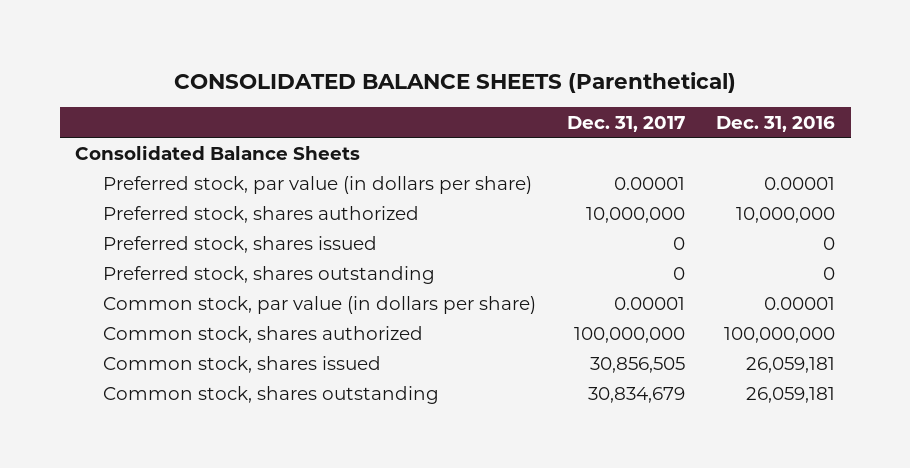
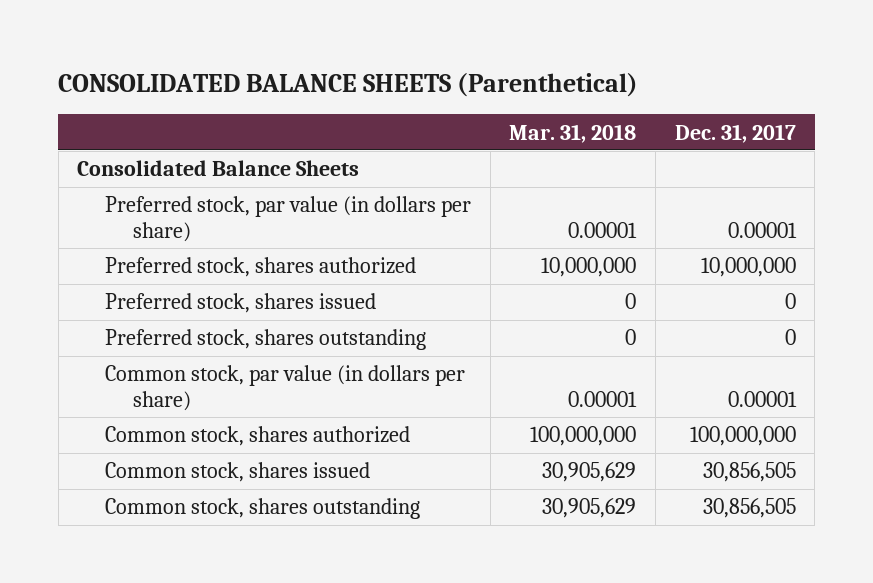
- | Dec. 31, 2017 | Dec. 31, 2016
+ | Mar. 31, 2018 | Dec. 31, 2017
- Common stock, shares outstanding | 30,834,679 | 26,059,181
+ Common stock, shares outstanding | 30,905,629 | 30,856,505

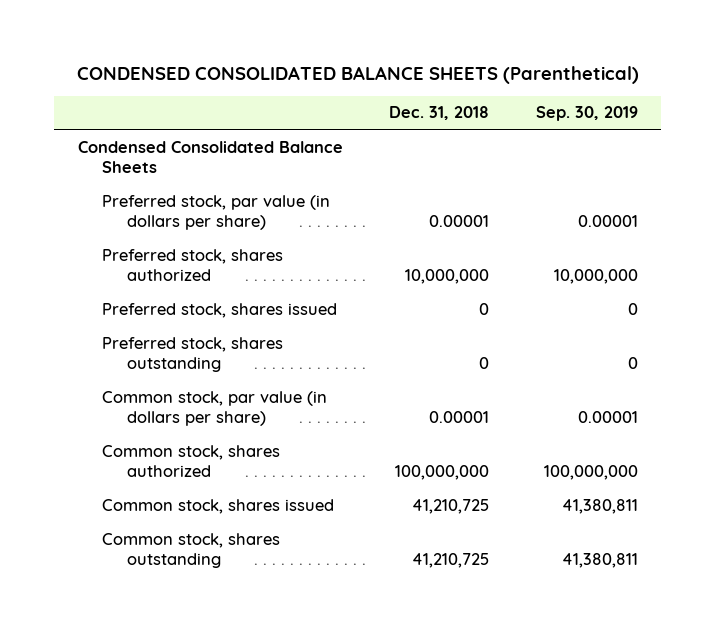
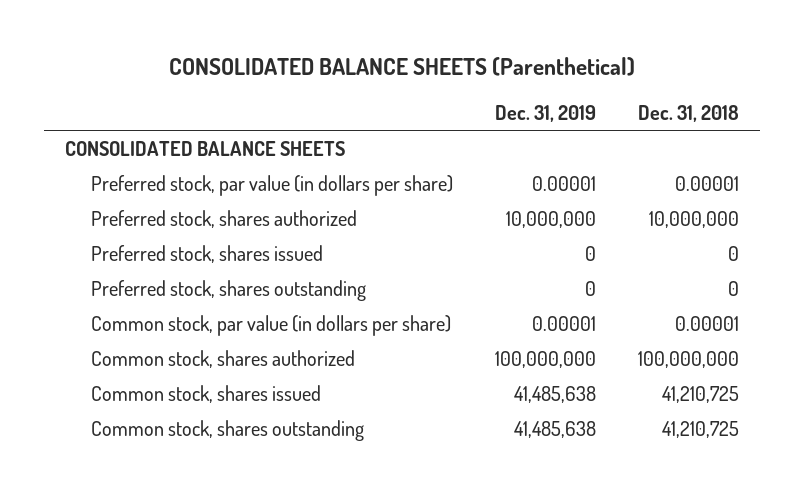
- CONDENSED CONSOLIDATED BALANCE SHEETS (Parenthetical)
+ CONSOLIDATED BALANCE SHEETS (Parenthetical)
- | Dec. 31, 2018 | Sep. 30, 2019
+ | Dec. 31, 2019 | Dec. 31, 2018
- Condensed Consolidated Balance Sheets
+ CONSOLIDATED BALANCE SHEETS

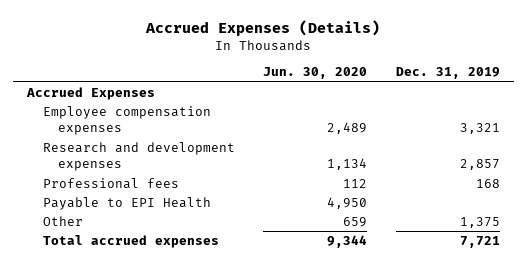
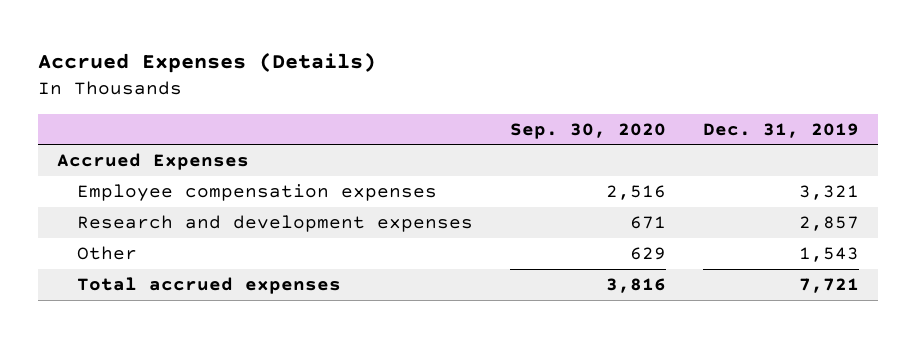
- | Jun. 30, 2020 | Dec. 31, 2019
+ | Sep. 30, 2020 | Dec. 31, 2019
- Professional fees | 112 | 168
- Payable to EPI Health | 4,950 |
- Other | 659 | 1,375
+ Other | 629 | 1,543

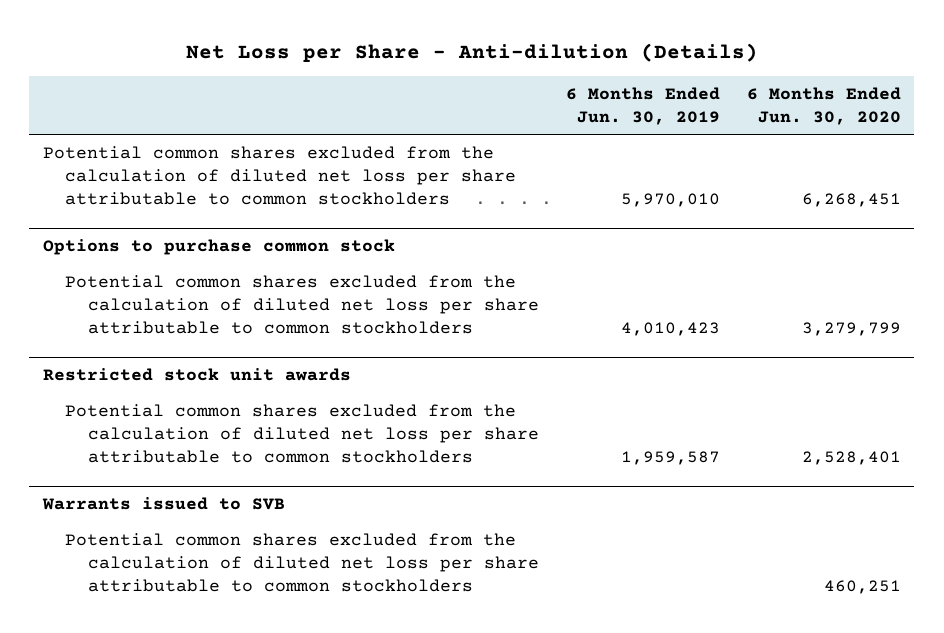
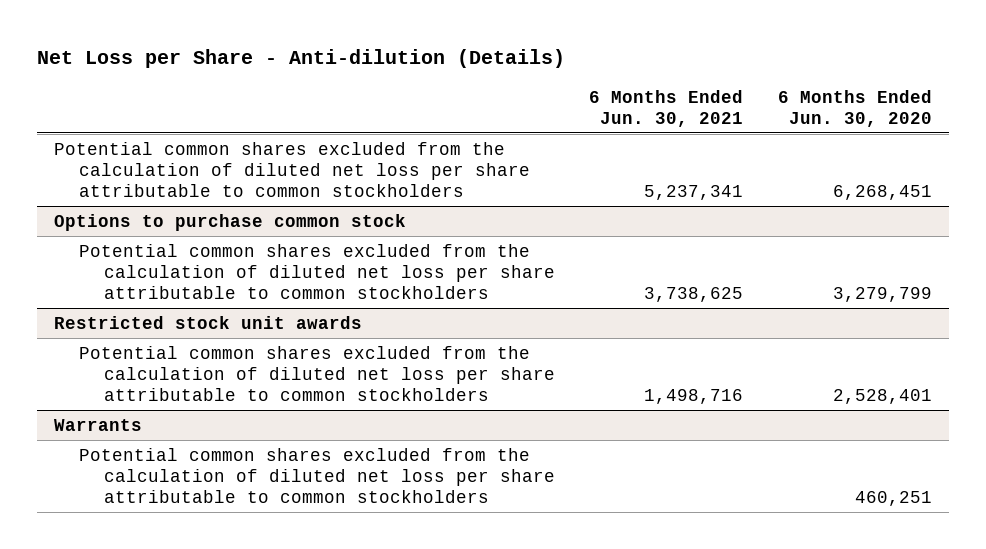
- | 6 Months Ended Jun. 30, 2019 | 6 Months Ended Jun. 30, 2020
+ | 6 Months Ended Jun. 30, 2021 | 6 Months Ended Jun. 30, 2020
- Warrants issued to SVB
+ Warrants

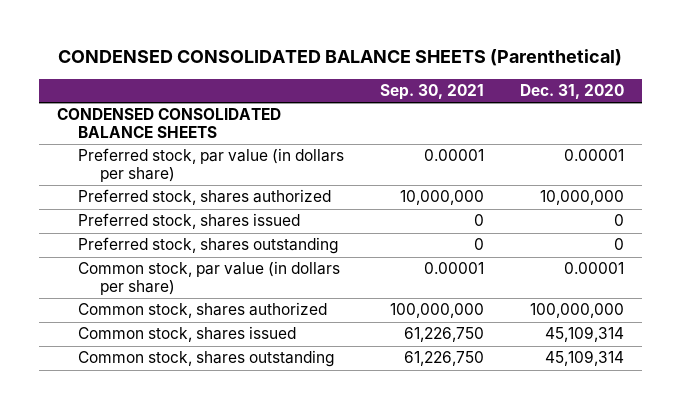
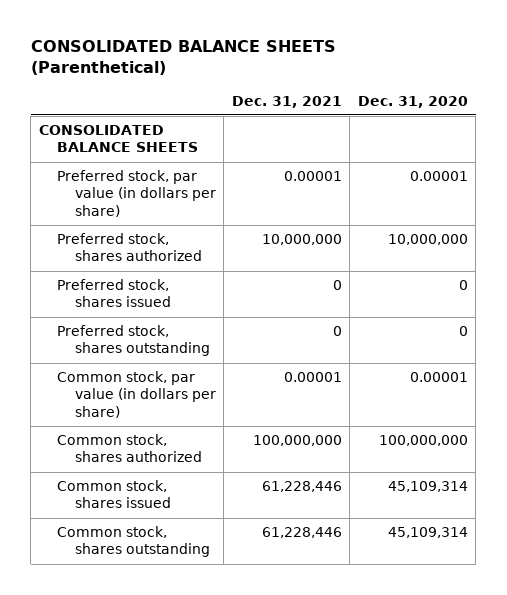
- CONDENSED CONSOLIDATED BALANCE SHEETS (Parenthetical)
+ CONSOLIDATED BALANCE SHEETS (Parenthetical)
- | Sep. 30, 2021 | Dec. 31, 2020
+ | Dec. 31, 2021 | Dec. 31, 2020
- CONDENSED CONSOLIDATED BALANCE SHEETS
+ CONSOLIDATED BALANCE SHEETS

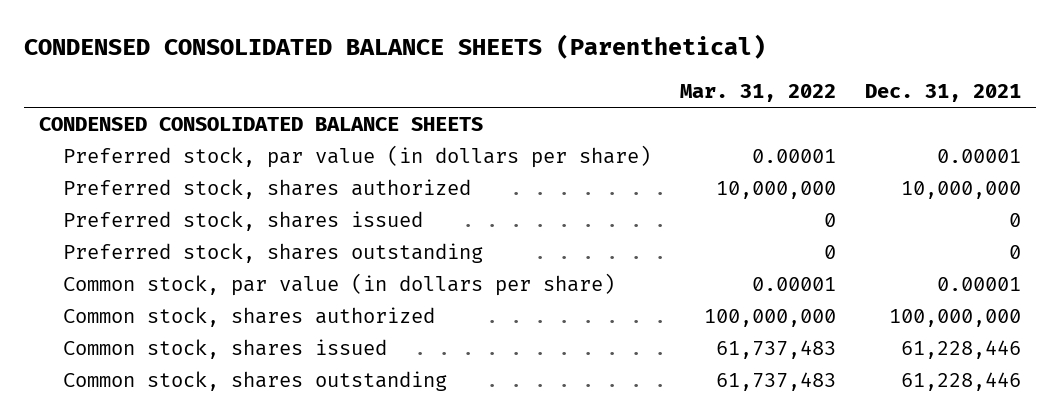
- CONSOLIDATED BALANCE SHEETS (Parenthetical)
+ CONDENSED CONSOLIDATED BALANCE SHEETS (Parenthetical)
- | Dec. 31, 2021 | Dec. 31, 2020
+ | Mar. 31, 2022 | Dec. 31, 2021
- CONSOLIDATED BALANCE SHEETS
+ CONDENSED CONSOLIDATED BALANCE SHEETS

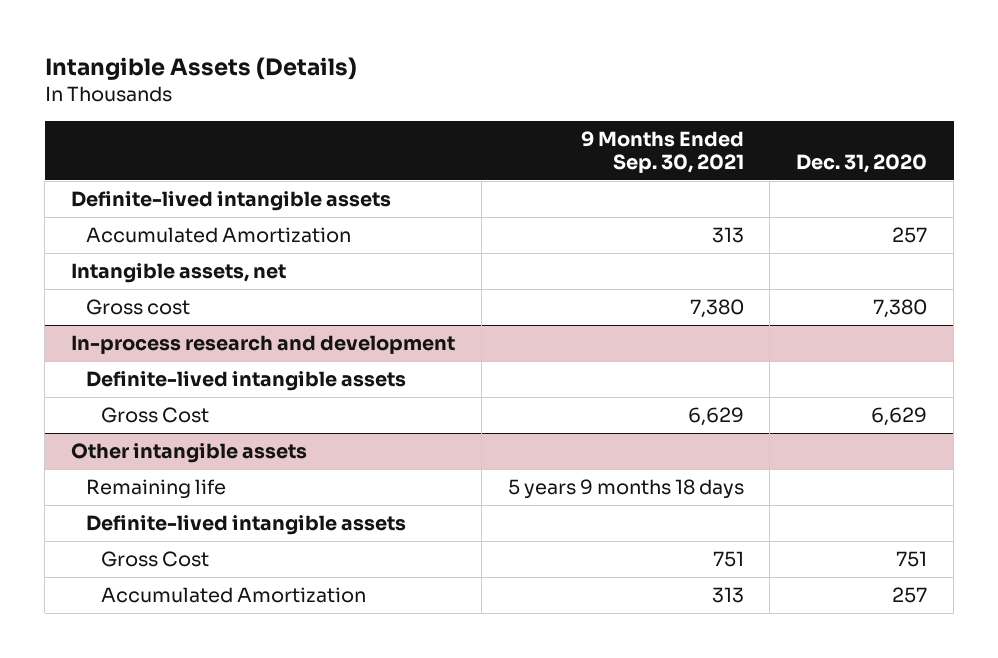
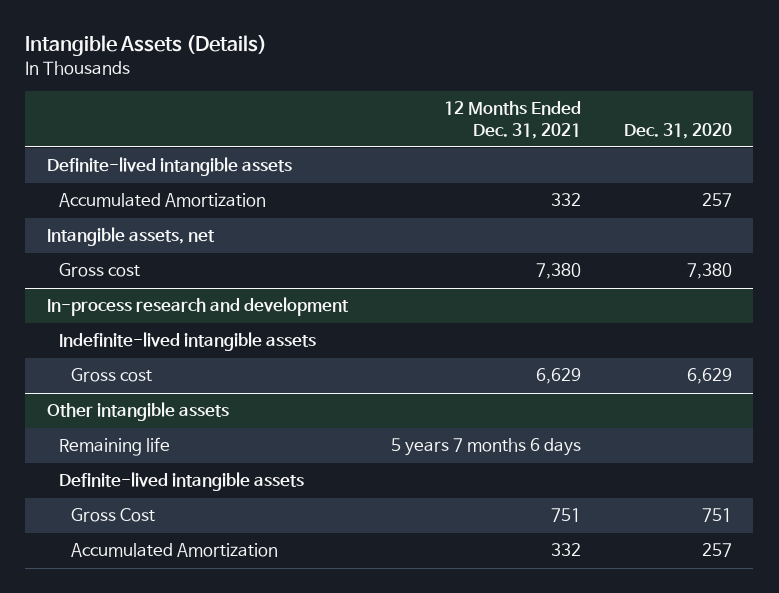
- | 9 Months Ended Sep. 30, 2021 | Dec. 31, 2020
+ | 12 Months Ended Dec. 31, 2021 | Dec. 31, 2020
@ In-process research and development
- Definite-lived intangible assets
- Gross Cost | 6,629 | 6,629
+ Indefinite-lived intangible assets
+ Gross cost | 6,629 | 6,629

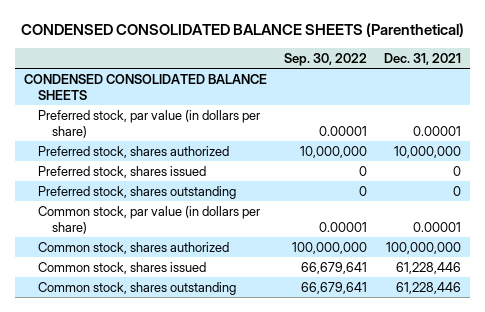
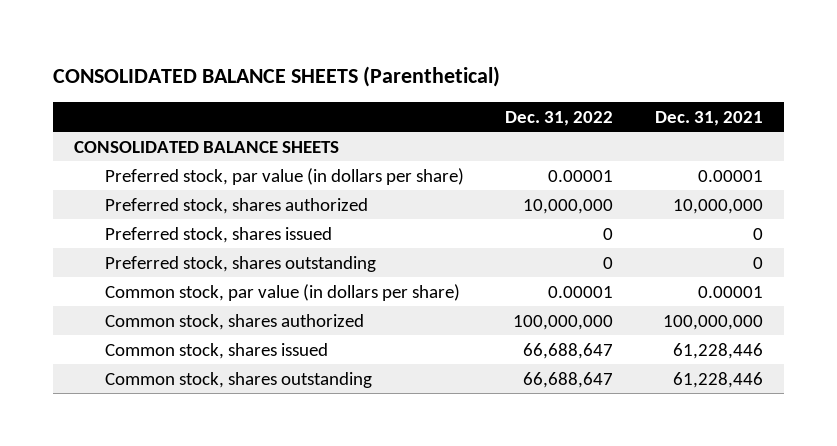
- CONDENSED CONSOLIDATED BALANCE SHEETS (Parenthetical)
+ CONSOLIDATED BALANCE SHEETS (Parenthetical)
- | Sep. 30, 2022 | Dec. 31, 2021
+ | Dec. 31, 2022 | Dec. 31, 2021
- CONDENSED CONSOLIDATED BALANCE SHEETS
+ CONSOLIDATED BALANCE SHEETS

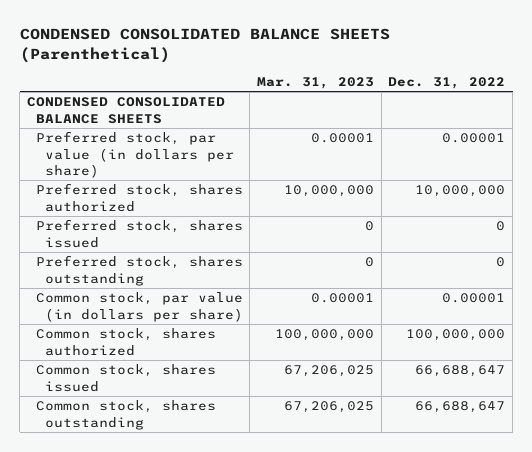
- CONSOLIDATED BALANCE SHEETS (Parenthetical)
+ CONDENSED CONSOLIDATED BALANCE SHEETS (Parenthetical)
- | Dec. 31, 2022 | Dec. 31, 2021
+ | Mar. 31, 2023 | Dec. 31, 2022
- CONSOLIDATED BALANCE SHEETS
+ CONDENSED CONSOLIDATED BALANCE SHEETS

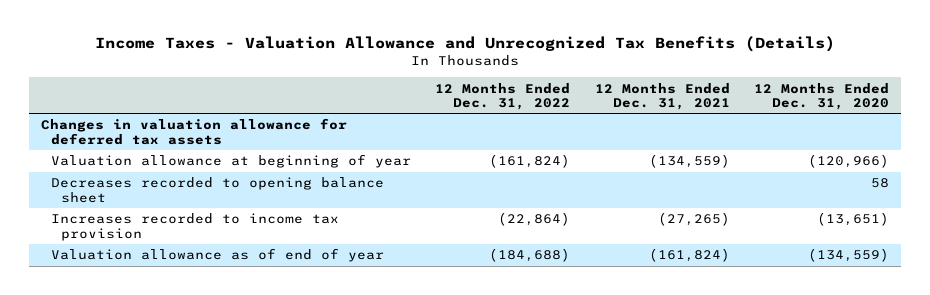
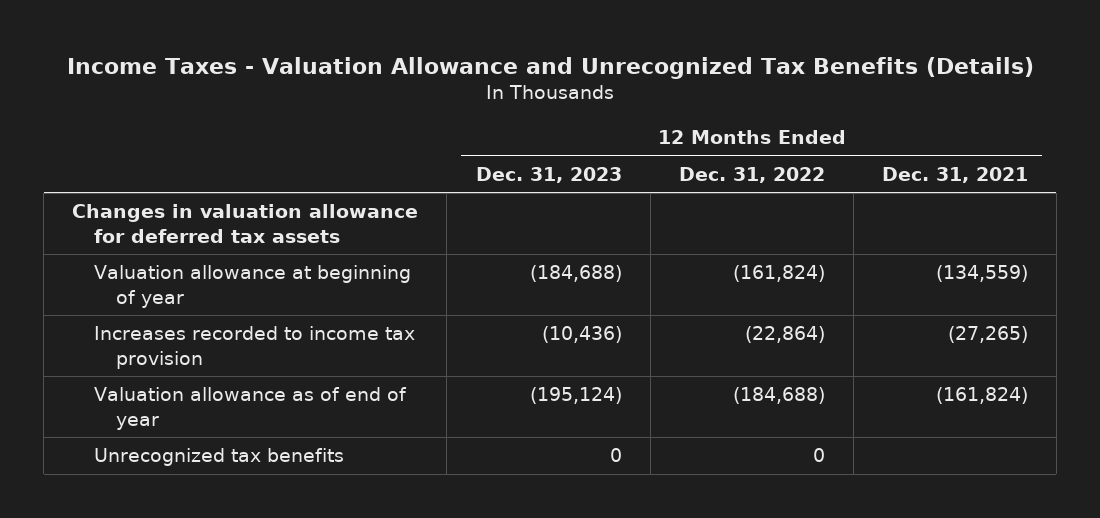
- | 12 Months Ended Dec. 31, 2022 | 12 Months Ended Dec. 31, 2021 | 12 Months Ended Dec. 31, 2020
+ | 12 Months Ended Dec. 31, 2023 | 12 Months Ended Dec. 31, 2022 | 12 Months Ended Dec. 31, 2021
- Decreases recorded to opening balance sheet | | | 58
+ Unrecognized tax benefits | 0 | 0 |

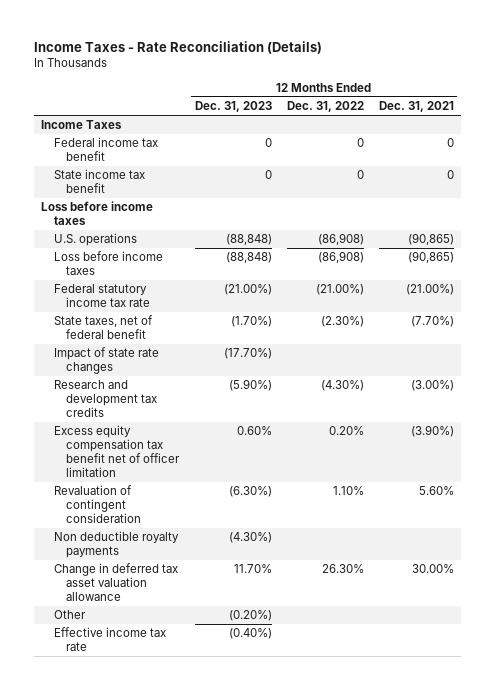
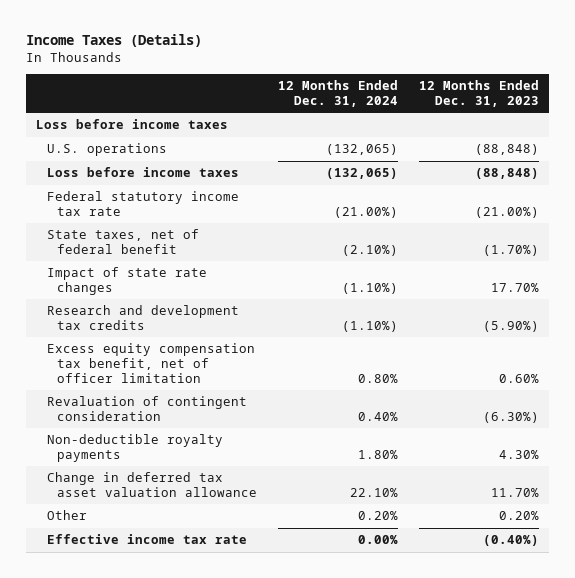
- Income Taxes - Rate Reconciliation (Details)
+ Income Taxes (Details)
- | 12 Months Ended Dec. 31, 2023 | 12 Months Ended Dec. 31, 2022 | 12 Months Ended Dec. 31, 2021
+ | 12 Months Ended Dec. 31, 2024 | 12 Months Ended Dec. 31, 2023
- Income Taxes
- Federal income tax benefit | 0 | 0 | 0
- State income tax benefit | 0 | 0 | 0
- Impact of state rate changes | (17.70%) | |
+ Impact of state rate changes | (1.10%) | 17.70%
- Excess equity compensation tax benefit net of officer limitation | 0.60% | 0.20% | (3.90%)
+ Excess equity compensation tax benefit, net of officer limitation | 0.80% | 0.60%
- Non deductible royalty payments | (4.30%) | |
+ Non-deductible royalty payments | 1.80% | 4.30%
- Other | (0.20%) | |
+ Other | 0.20% | 0.20%

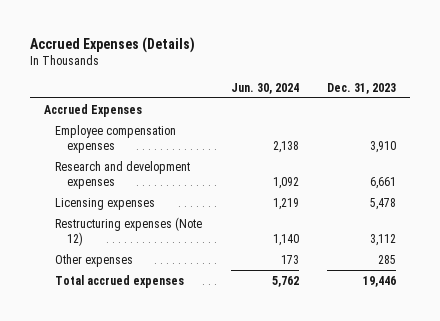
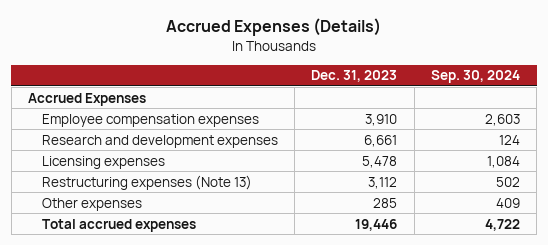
- | Jun. 30, 2024 | Dec. 31, 2023
+ | Dec. 31, 2023 | Sep. 30, 2024
- Restructuring expenses (Note 12) | 1,140 | 3,112
+ Restructuring expenses (Note 13) | 3,112 | 502

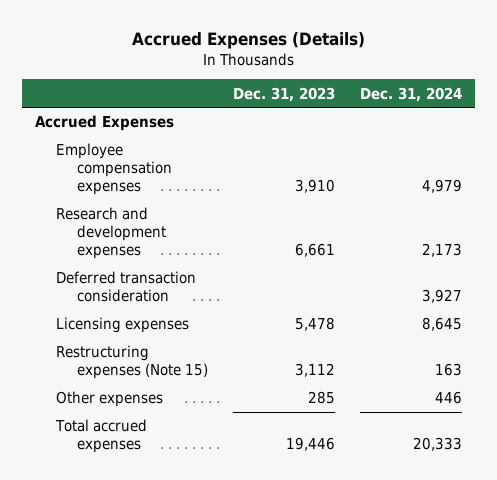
- | Dec. 31, 2023 | Sep. 30, 2024
+ | Dec. 31, 2023 | Dec. 31, 2024
+ Deferred transaction consideration | | 3,927
- Restructuring expenses (Note 13) | 3,112 | 502
+ Restructuring expenses (Note 15) | 3,112 | 163

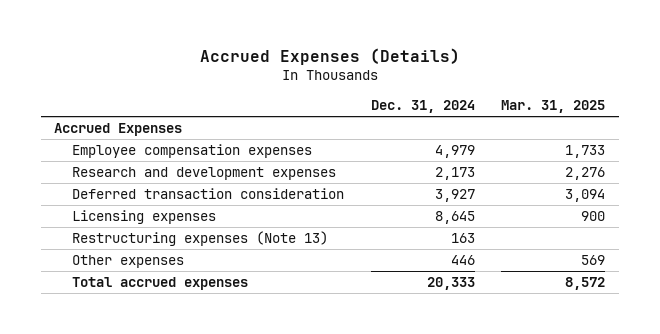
- | Dec. 31, 2023 | Dec. 31, 2024
+ | Dec. 31, 2024 | Mar. 31, 2025
- Restructuring expenses (Note 15) | 3,112 | 163
+ Restructuring expenses (Note 13) | 163 |

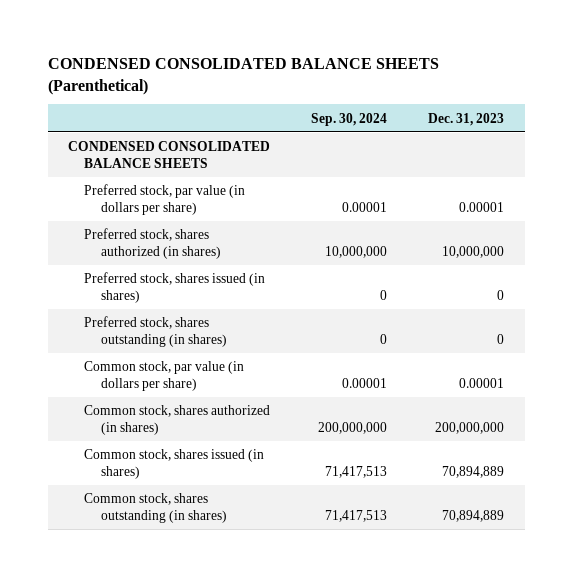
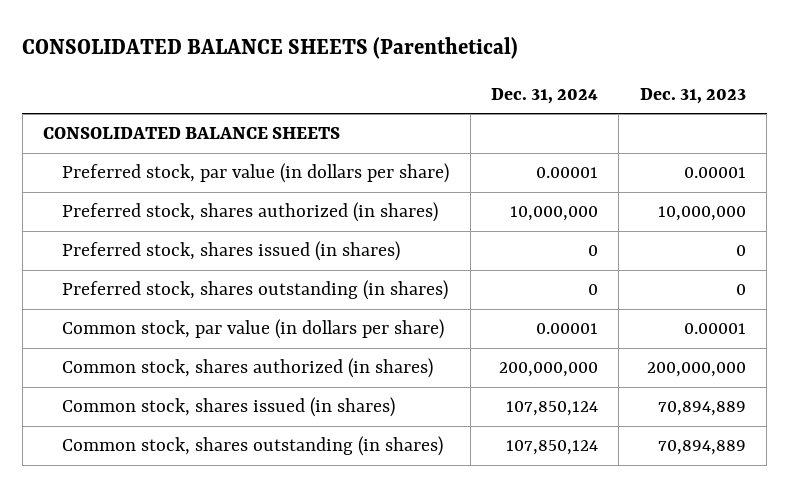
- CONDENSED CONSOLIDATED BALANCE SHEETS (Parenthetical)
+ CONSOLIDATED BALANCE SHEETS (Parenthetical)
- | Sep. 30, 2024 | Dec. 31, 2023
+ | Dec. 31, 2024 | Dec. 31, 2023
- CONDENSED CONSOLIDATED BALANCE SHEETS
+ CONSOLIDATED BALANCE SHEETS

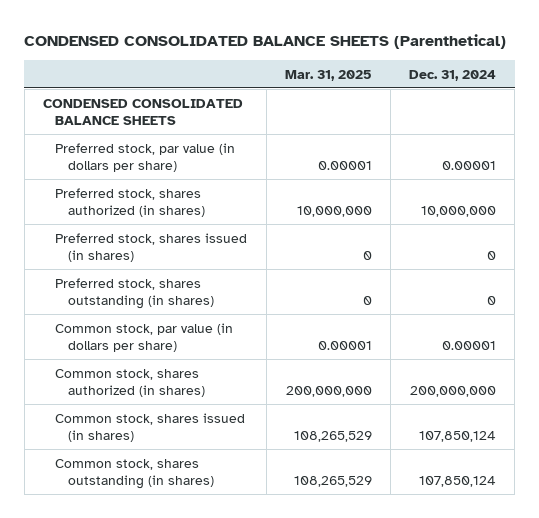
- CONSOLIDATED BALANCE SHEETS (Parenthetical)
+ CONDENSED CONSOLIDATED BALANCE SHEETS (Parenthetical)
- | Dec. 31, 2024 | Dec. 31, 2023
+ | Mar. 31, 2025 | Dec. 31, 2024
- CONSOLIDATED BALANCE SHEETS
+ CONDENSED CONSOLIDATED BALANCE SHEETS

